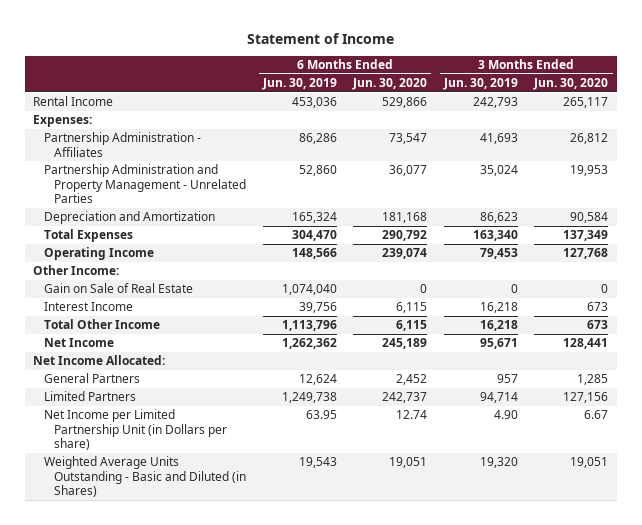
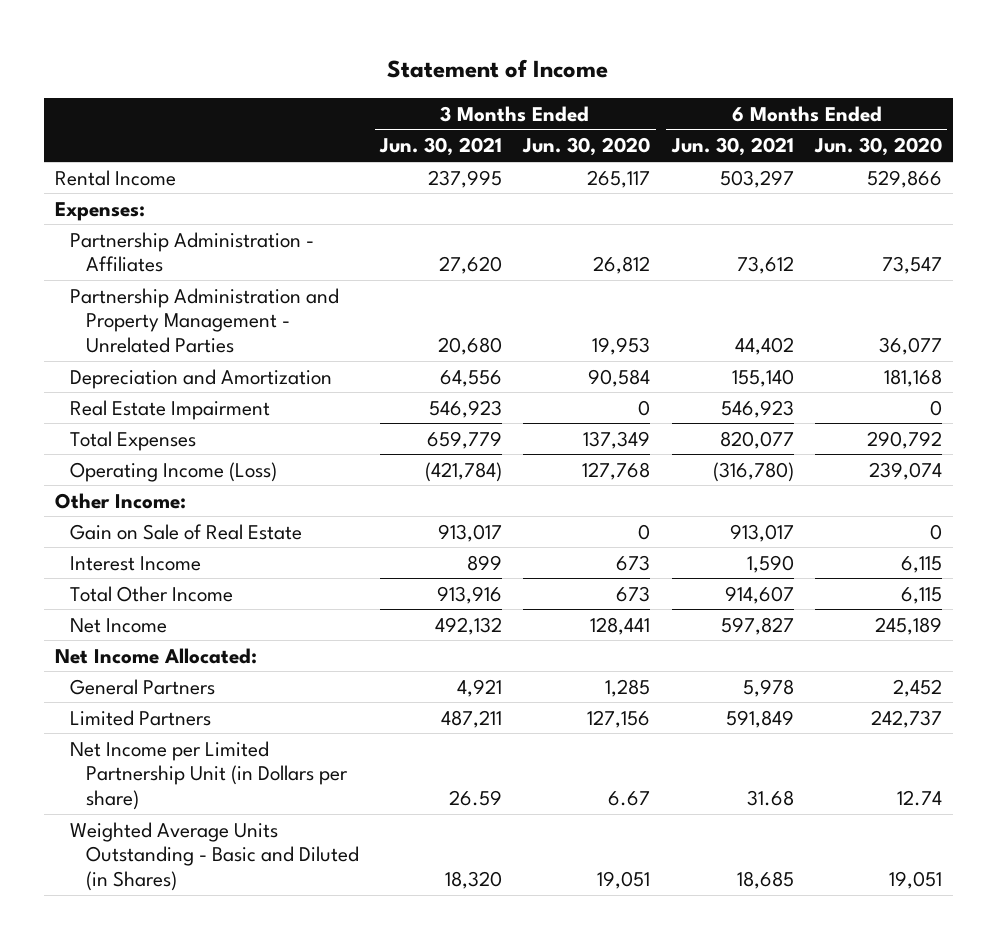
- | 6 Months Ended Jun. 30, 2019 | 6 Months Ended Jun. 30, 2020 | 3 Months Ended Jun. 30, 2019 | 3 Months Ended Jun. 30, 2020
+ | 3 Months Ended Jun. 30, 2021 | 3 Months Ended Jun. 30, 2020 | 6 Months Ended Jun. 30, 2021 | 6 Months Ended Jun. 30, 2020
+ Real Estate Impairment | 546,923 | 0 | 546,923 | 0
- Operating Income | 148,566 | 239,074 | 79,453 | 127,768
+ Operating Income (Loss) | (421,784) | 127,768 | (316,780) | 239,074

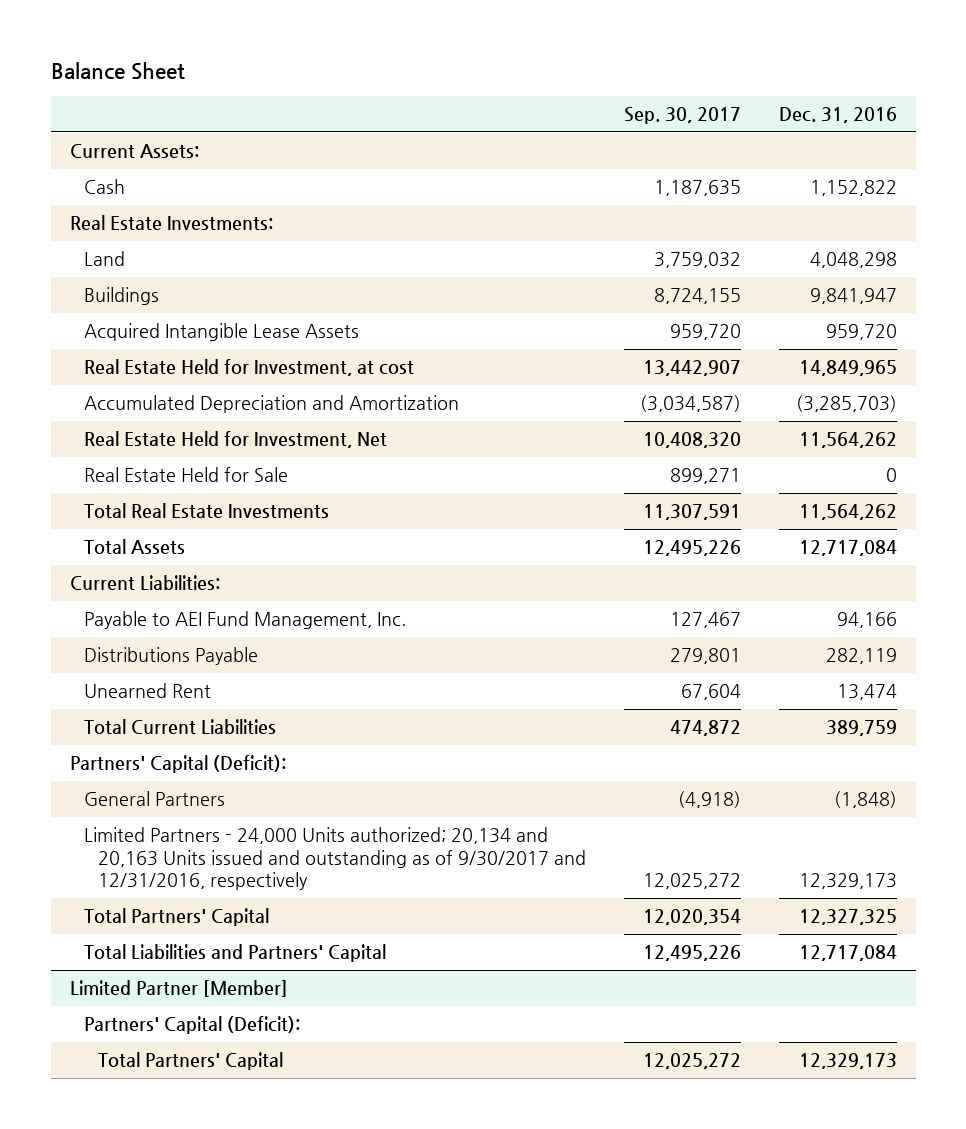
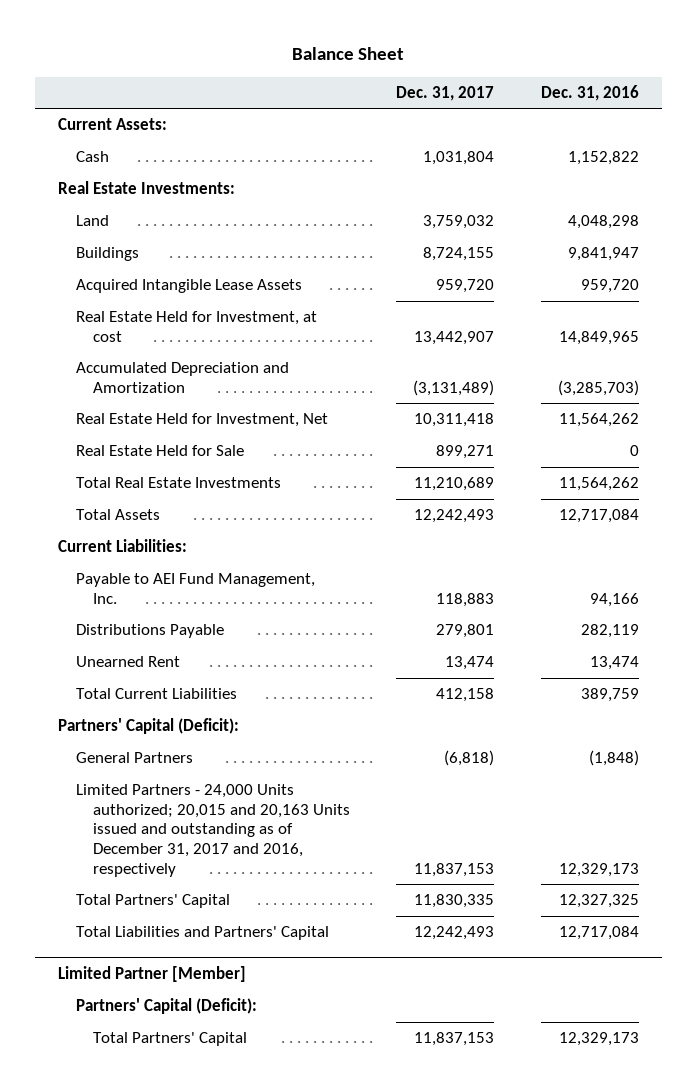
- | Sep. 30, 2017 | Dec. 31, 2016
+ | Dec. 31, 2017 | Dec. 31, 2016
- Limited Partners - 24,000 Units authorized; 20,134 and 20,163 Units issued and outstanding as of 9/30/2017 and 12/31/2016, respectively | 12,025,272 | 12,329,173
+ Limited Partners - 24,000 Units authorized; 20,015 and 20,163 Units issued and outstanding as of December 31, 2017 and 2016, respectively | 11,837,153 | 12,329,173

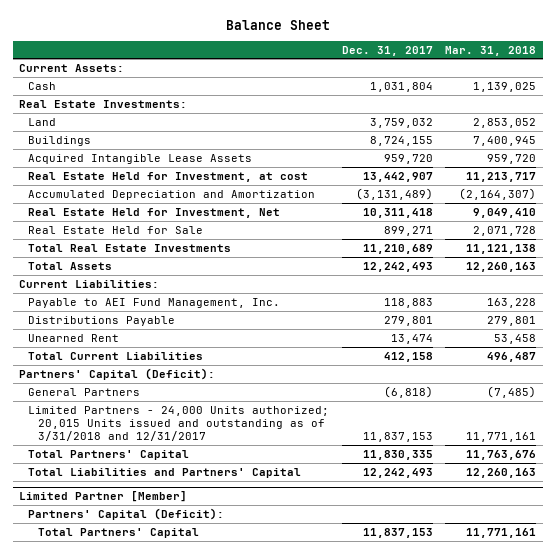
- | Dec. 31, 2017 | Dec. 31, 2016
+ | Dec. 31, 2017 | Mar. 31, 2018
- Limited Partners - 24,000 Units authorized; 20,015 and 20,163 Units issued and outstanding as of December 31, 2017 and 2016, respectively | 11,837,153 | 12,329,173
+ Limited Partners - 24,000 Units authorized; 20,015 Units issued and outstanding as of 3/31/2018 and 12/31/2017 | 11,837,153 | 11,771,161

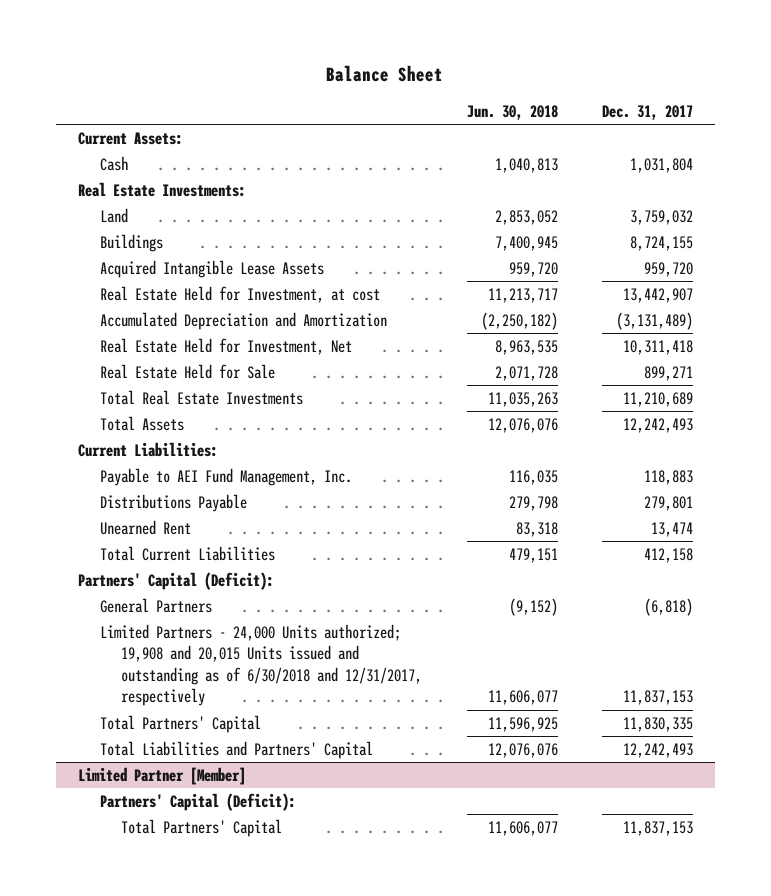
- | Dec. 31, 2017 | Mar. 31, 2018
+ | Jun. 30, 2018 | Dec. 31, 2017
- Limited Partners - 24,000 Units authorized; 20,015 Units issued and outstanding as of 3/31/2018 and 12/31/2017 | 11,837,153 | 11,771,161
+ Limited Partners - 24,000 Units authorized; 19,908 and 20,015 Units issued and outstanding as of 6/30/2018 and 12/31/2017, respectively | 11,606,077 | 11,837,153

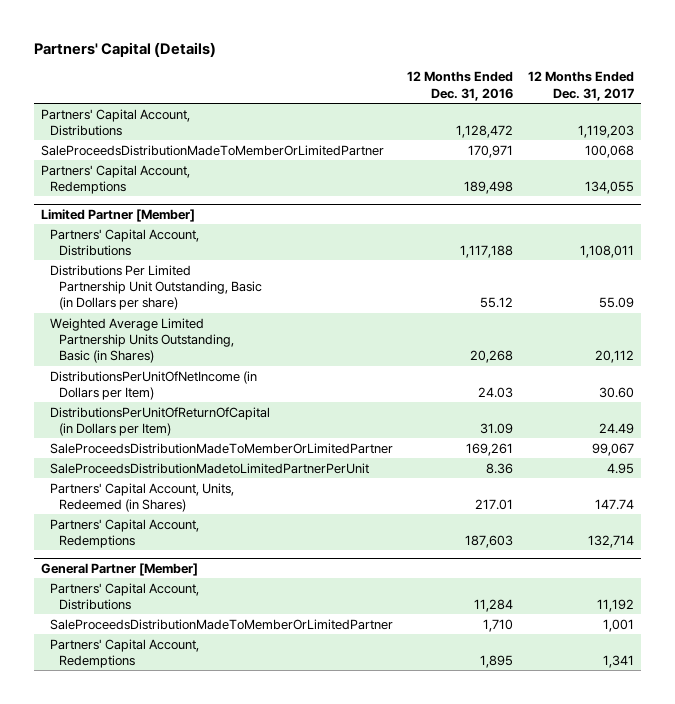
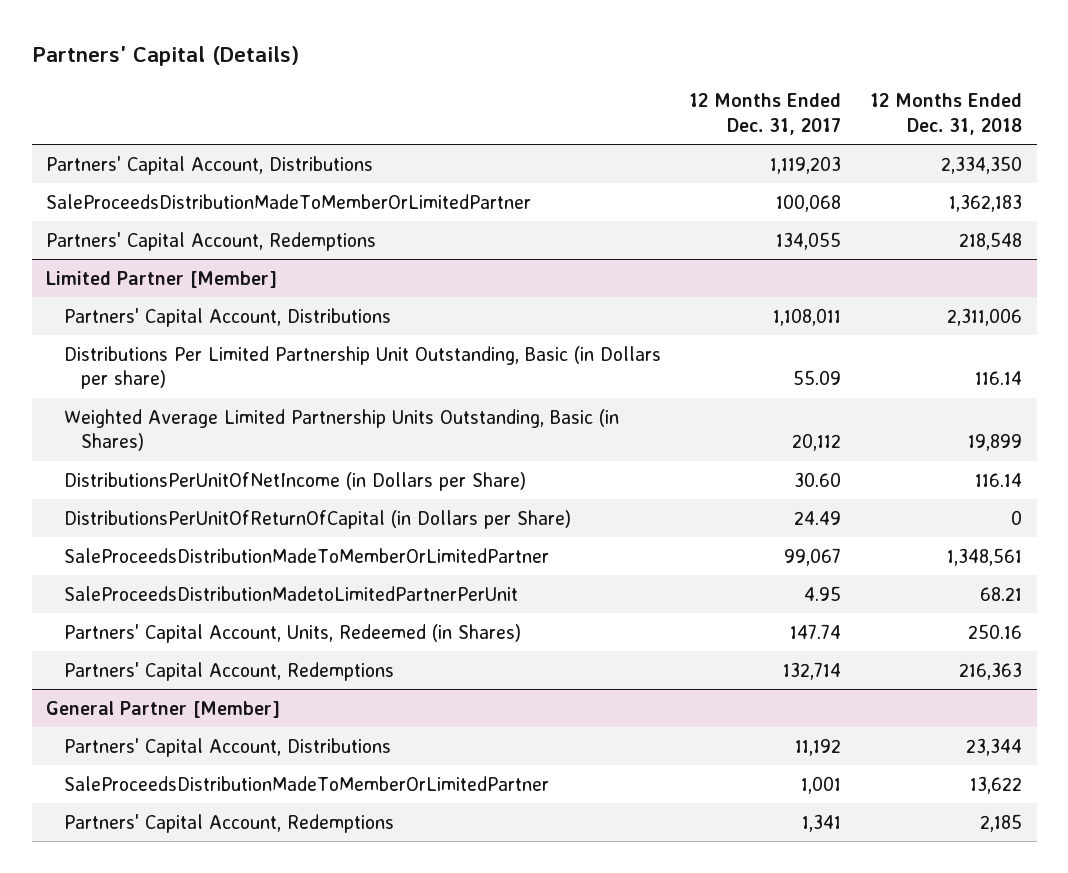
- | 12 Months Ended Dec. 31, 2016 | 12 Months Ended Dec. 31, 2017
+ | 12 Months Ended Dec. 31, 2017 | 12 Months Ended Dec. 31, 2018
@ Limited Partner [Member]
- DistributionsPerUnitOfNetIncome (in Dollars per Item) | 24.03 | 30.60
- DistributionsPerUnitOfReturnOfCapital (in Dollars per Item) | 31.09 | 24.49
+ DistributionsPerUnitOfNetIncome (in Dollars per Share) | 30.60 | 116.14
+ DistributionsPerUnitOfReturnOfCapital (in Dollars per Share) | 24.49 | 0

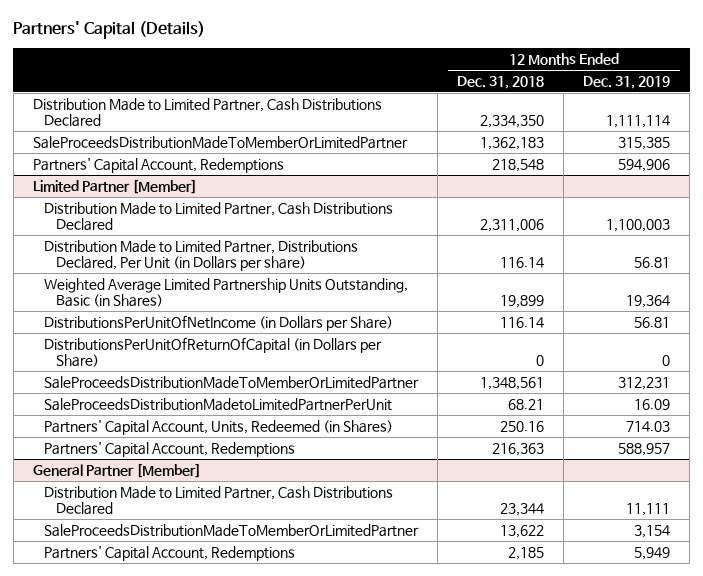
- | 12 Months Ended Dec. 31, 2017 | 12 Months Ended Dec. 31, 2018
+ | 12 Months Ended Dec. 31, 2018 | 12 Months Ended Dec. 31, 2019
- Partners' Capital Account, Distributions | 1,119,203 | 2,334,350
+ Distribution Made to Limited Partner, Cash Distributions Declared | 2,334,350 | 1,111,114
@ Limited Partner [Member]
- Partners' Capital Account, Distributions | 1,108,011 | 2,311,006
- Distributions Per Limited Partnership Unit Outstanding, Basic (in Dollars per share) | 55.09 | 116.14
+ Distribution Made to Limited Partner, Cash Distributions Declared | 2,311,006 | 1,100,003
+ Distribution Made to Limited Partner, Distributions Declared, Per Unit (in Dollars per share) | 116.14 | 56.81
@ General Partner [Member]
- Partners' Capital Account, Distributions | 11,192 | 23,344
+ Distribution Made to Limited Partner, Cash Distributions Declared | 23,344 | 11,111

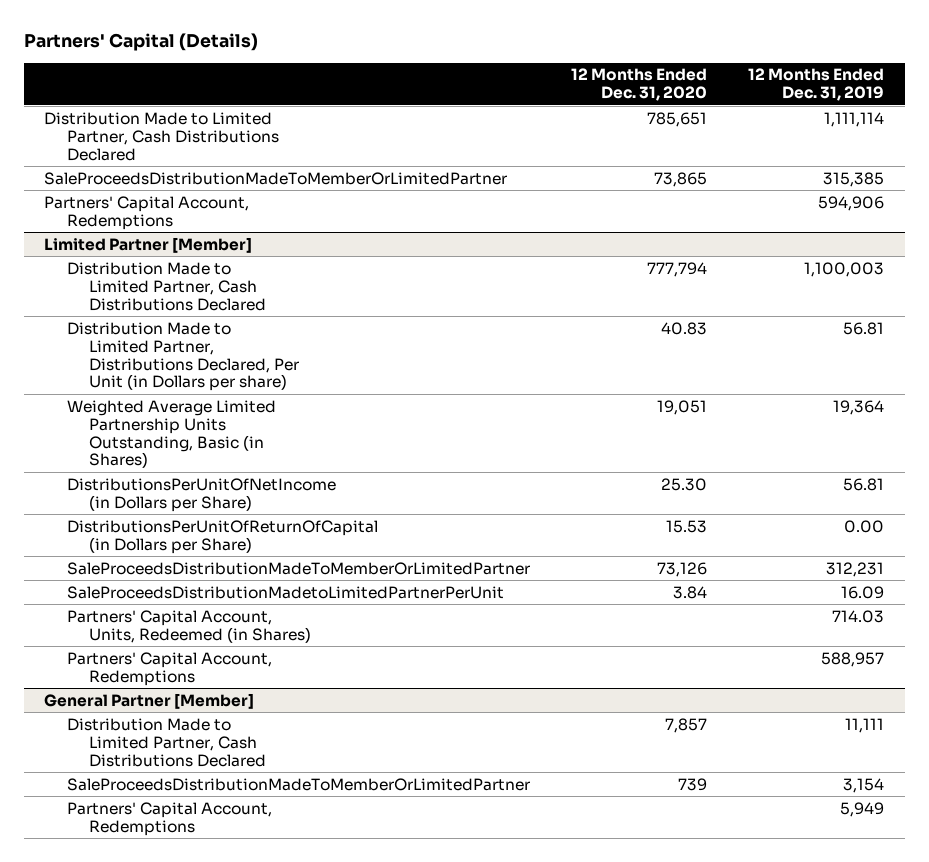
- | 12 Months Ended Dec. 31, 2018 | 12 Months Ended Dec. 31, 2019
+ | 12 Months Ended Dec. 31, 2020 | 12 Months Ended Dec. 31, 2019
@ Limited Partner [Member]
- DistributionsPerUnitOfReturnOfCapital (in Dollars per Share) | 0 | 0
+ DistributionsPerUnitOfReturnOfCapital (in Dollars per Share) | 15.53 | 0.00

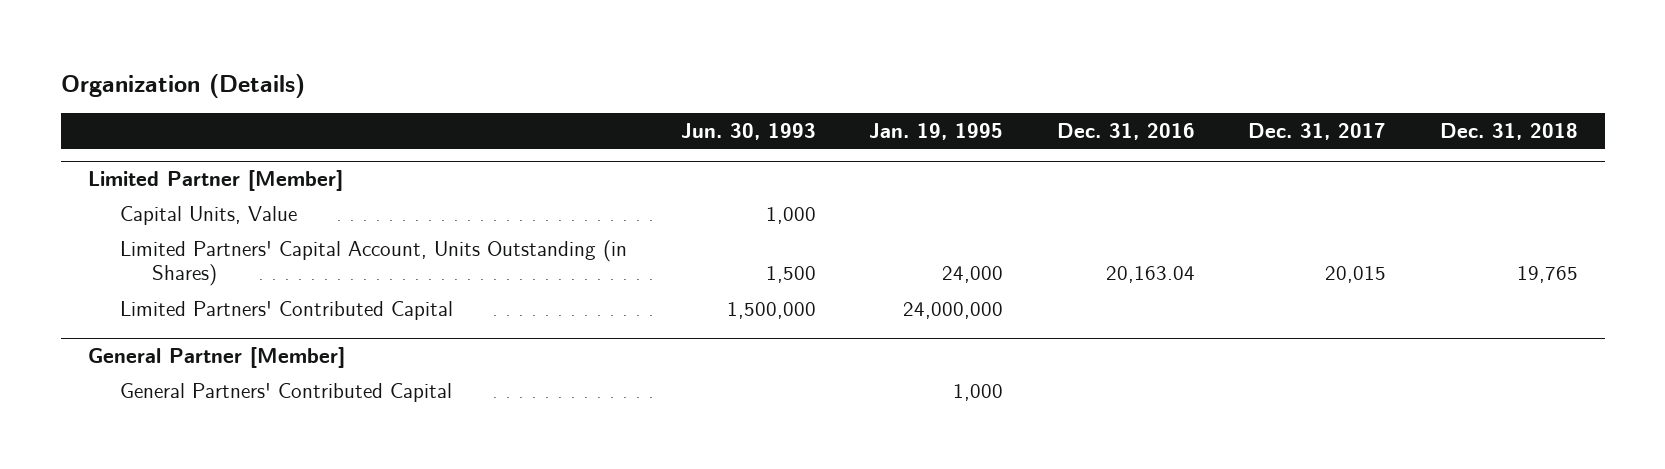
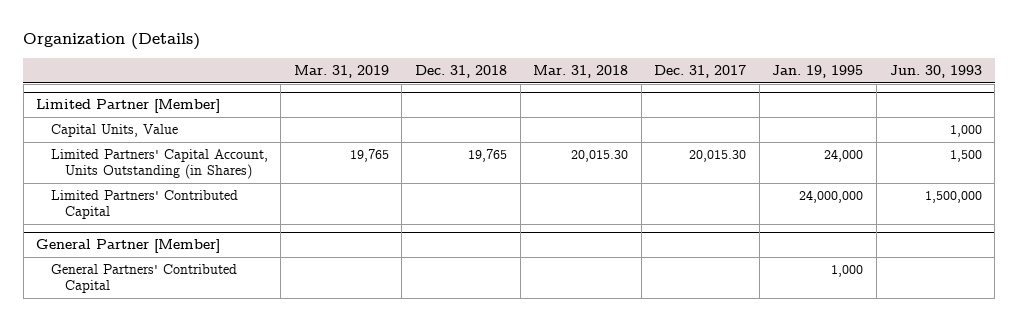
- | Jun. 30, 1993 | Jan. 19, 1995 | Dec. 31, 2016 | Dec. 31, 2017 | Dec. 31, 2018
+ | Mar. 31, 2019 | Dec. 31, 2018 | Mar. 31, 2018 | Dec. 31, 2017 | Jan. 19, 1995 | Jun. 30, 1993
@ Limited Partner [Member]
- Limited Partners' Capital Account, Units Outstanding (in Shares) | 1,500 | 24,000 | 20,163.04 | 20,015 | 19,765
+ Limited Partners' Capital Account, Units Outstanding (in Shares) | 19,765 | 19,765 | 20,015.30 | 20,015.30 | 24,000 | 1,500

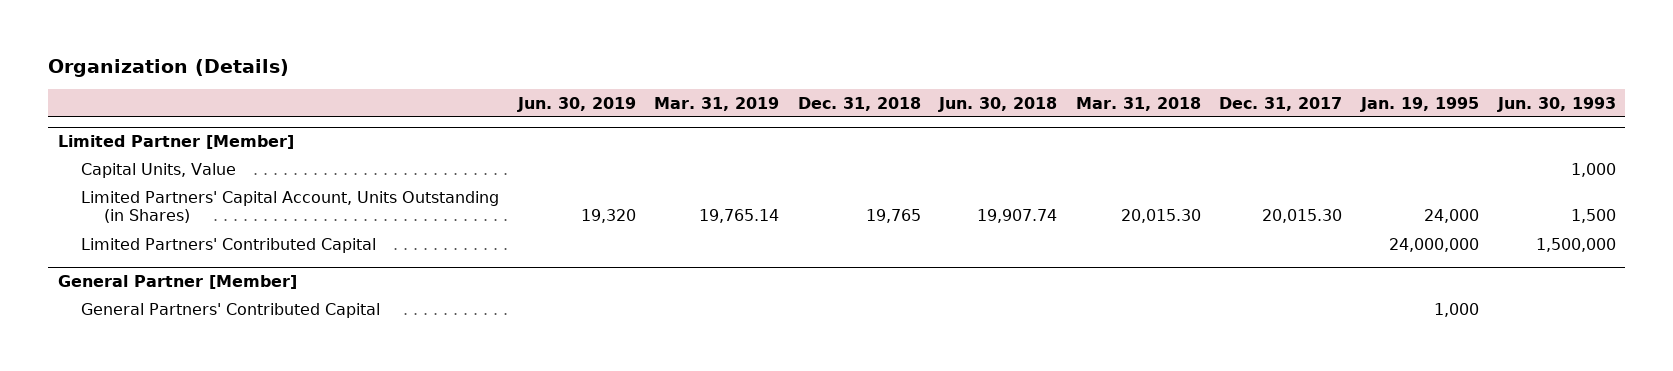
- | Mar. 31, 2019 | Dec. 31, 2018 | Mar. 31, 2018 | Dec. 31, 2017 | Jan. 19, 1995 | Jun. 30, 1993
+ | Jun. 30, 2019 | Mar. 31, 2019 | Dec. 31, 2018 | Jun. 30, 2018 | Mar. 31, 2018 | Dec. 31, 2017 | Jan. 19, 1995 | Jun. 30, 1993
@ Limited Partner [Member]
- Limited Partners' Capital Account, Units Outstanding (in Shares) | 19,765 | 19,765 | 20,015.30 | 20,015.30 | 24,000 | 1,500
+ Limited Partners' Capital Account, Units Outstanding (in Shares) | 19,320 | 19,765.14 | 19,765 | 19,907.74 | 20,015.30 | 20,015.30 | 24,000 | 1,500

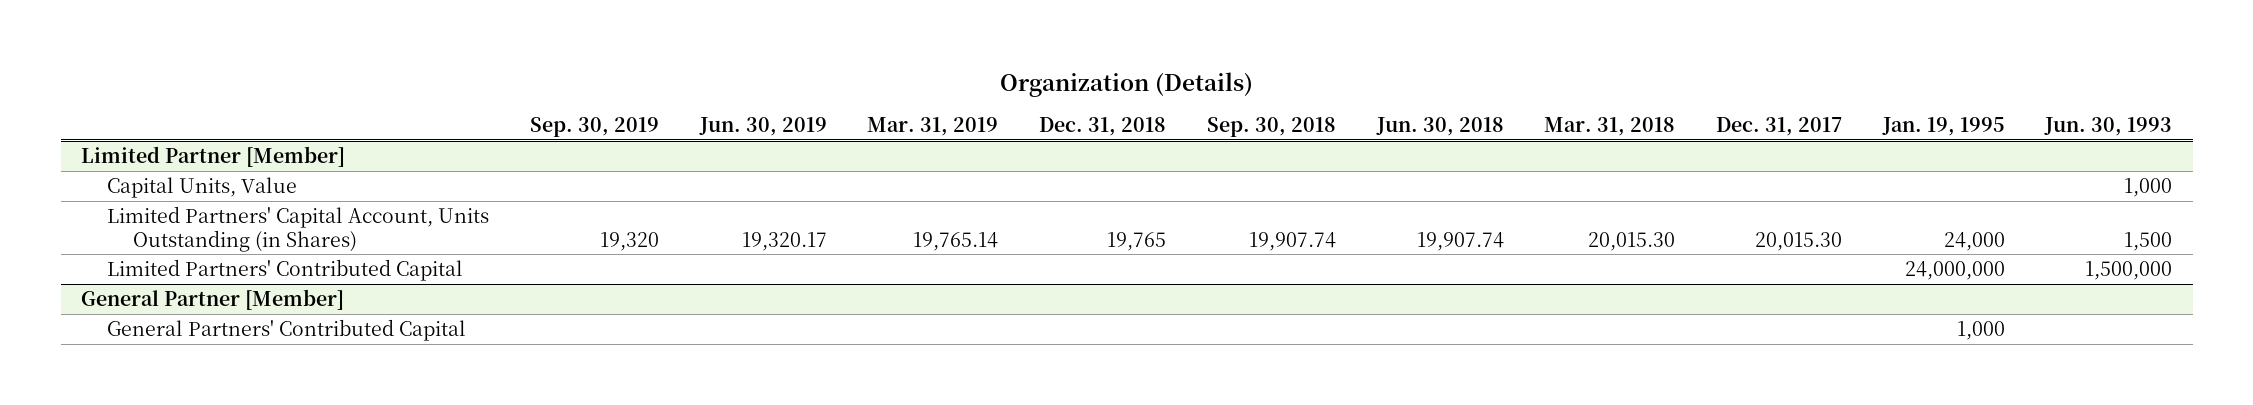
- | Jun. 30, 2019 | Mar. 31, 2019 | Dec. 31, 2018 | Jun. 30, 2018 | Mar. 31, 2018 | Dec. 31, 2017 | Jan. 19, 1995 | Jun. 30, 1993
+ | Sep. 30, 2019 | Jun. 30, 2019 | Mar. 31, 2019 | Dec. 31, 2018 | Sep. 30, 2018 | Jun. 30, 2018 | Mar. 31, 2018 | Dec. 31, 2017 | Jan. 19, 1995 | Jun. 30, 1993
@ Limited Partner [Member]
- Limited Partners' Capital Account, Units Outstanding (in Shares) | 19,320 | 19,765.14 | 19,765 | 19,907.74 | 20,015.30 | 20,015.30 | 24,000 | 1,500
+ Limited Partners' Capital Account, Units Outstanding (in Shares) | 19,320 | 19,320.17 | 19,765.14 | 19,765 | 19,907.74 | 19,907.74 | 20,015.30 | 20,015.30 | 24,000 | 1,500

